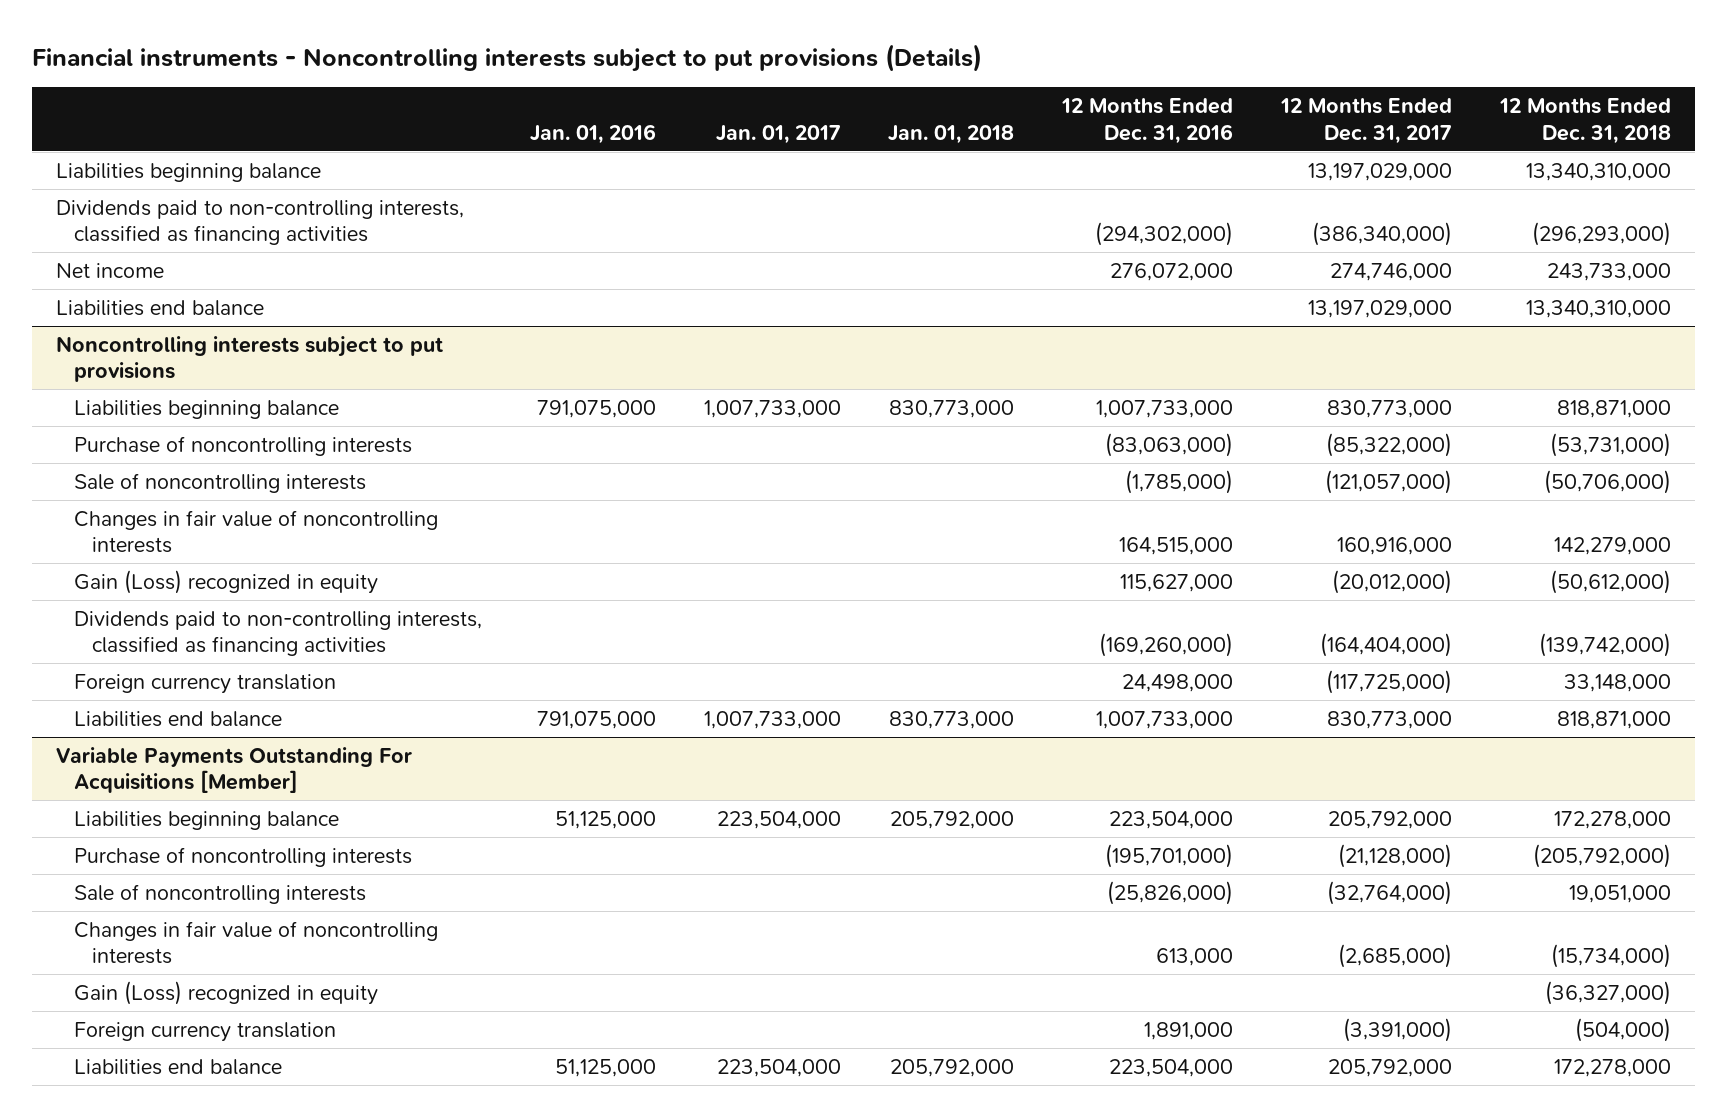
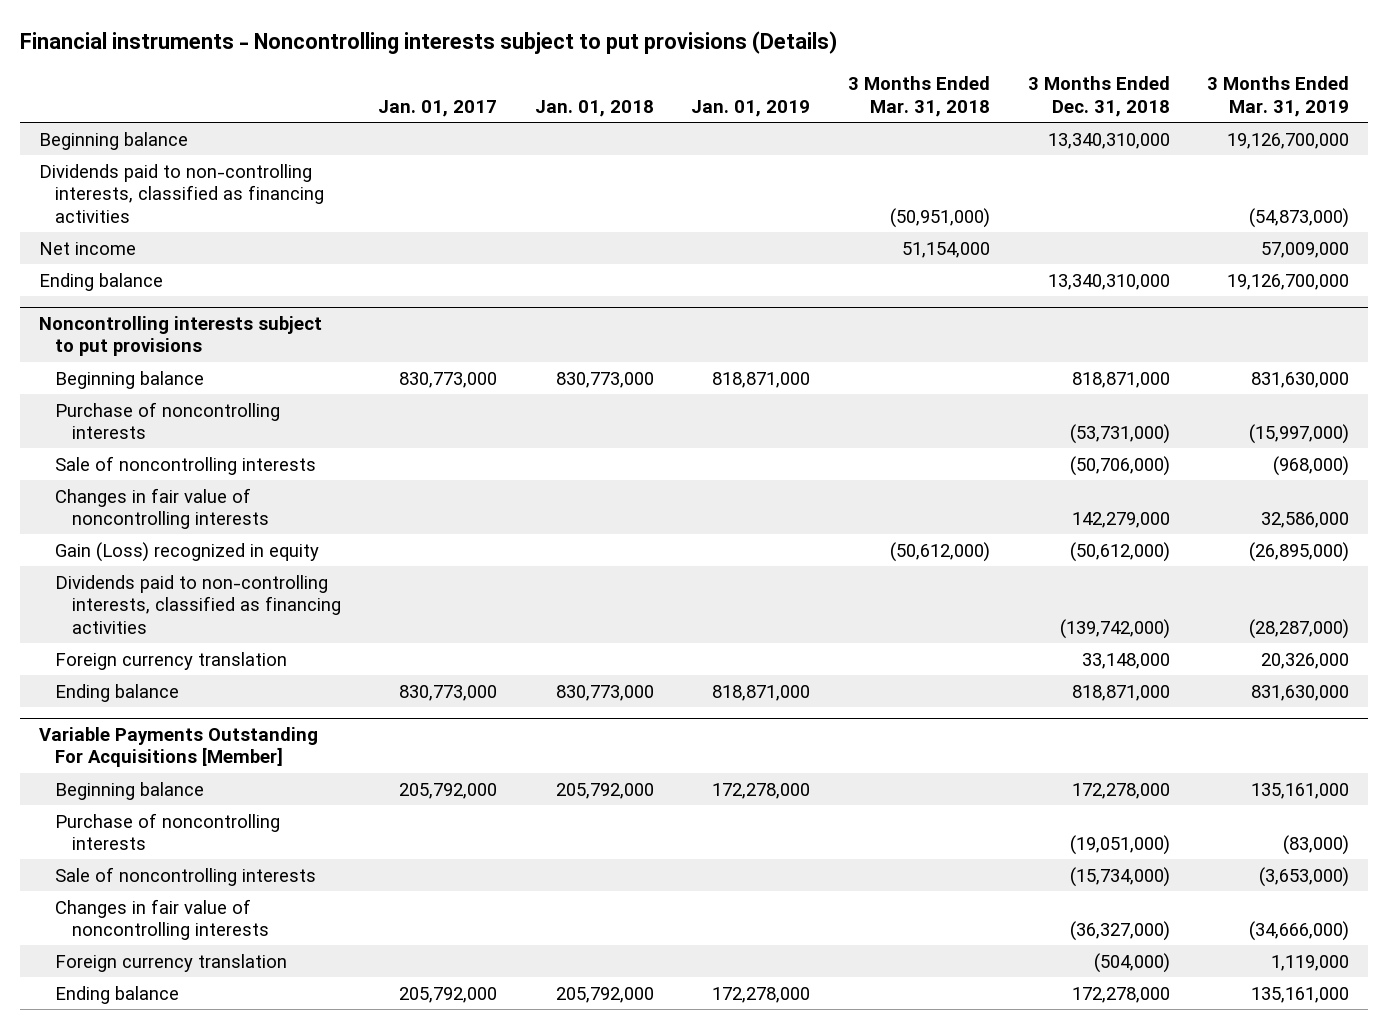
- | Jan. 01, 2016 | Jan. 01, 2017 | Jan. 01, 2018 | 12 Months Ended Dec. 31, 2016 | 12 Months Ended Dec. 31, 2017 | 12 Months Ended Dec. 31, 2018
+ | Jan. 01, 2017 | Jan. 01, 2018 | Jan. 01, 2019 | 3 Months Ended Mar. 31, 2018 | 3 Months Ended Dec. 31, 2018 | 3 Months Ended Mar. 31, 2019
- Liabilities beginning balance | | | | | 13,197,029,000 | 13,340,310,000
+ Beginning balance | | | | | 13,340,310,000 | 19,126,700,000
- Liabilities end balance | | | | | 13,197,029,000 | 13,340,310,000
+ Ending balance | | | | | 13,340,310,000 | 19,126,700,000
@ Noncontrolling interests subject to put provisions
- Liabilities beginning balance | 791,075,000 | 1,007,733,000 | 830,773,000 | 1,007,733,000 | 830,773,000 | 818,871,000
+ Beginning balance | 830,773,000 | 830,773,000 | 818,871,000 | | 818,871,000 | 831,630,000
- Liabilities end balance | 791,075,000 | 1,007,733,000 | 830,773,000 | 1,007,733,000 | 830,773,000 | 818,871,000
+ Ending balance | 830,773,000 | 830,773,000 | 818,871,000 | | 818,871,000 | 831,630,000
@ Variable Payments Outstanding For Acquisitions [Member]
- Liabilities beginning balance | 51,125,000 | 223,504,000 | 205,792,000 | 223,504,000 | 205,792,000 | 172,278,000
+ Beginning balance | 205,792,000 | 205,792,000 | 172,278,000 | | 172,278,000 | 135,161,000
- Gain (Loss) recognized in equity | | | | | | (36,327,000)
- Liabilities end balance | 51,125,000 | 223,504,000 | 205,792,000 | 223,504,000 | 205,792,000 | 172,278,000
+ Ending balance | 205,792,000 | 205,792,000 | 172,278,000 | | 172,278,000 | 135,161,000

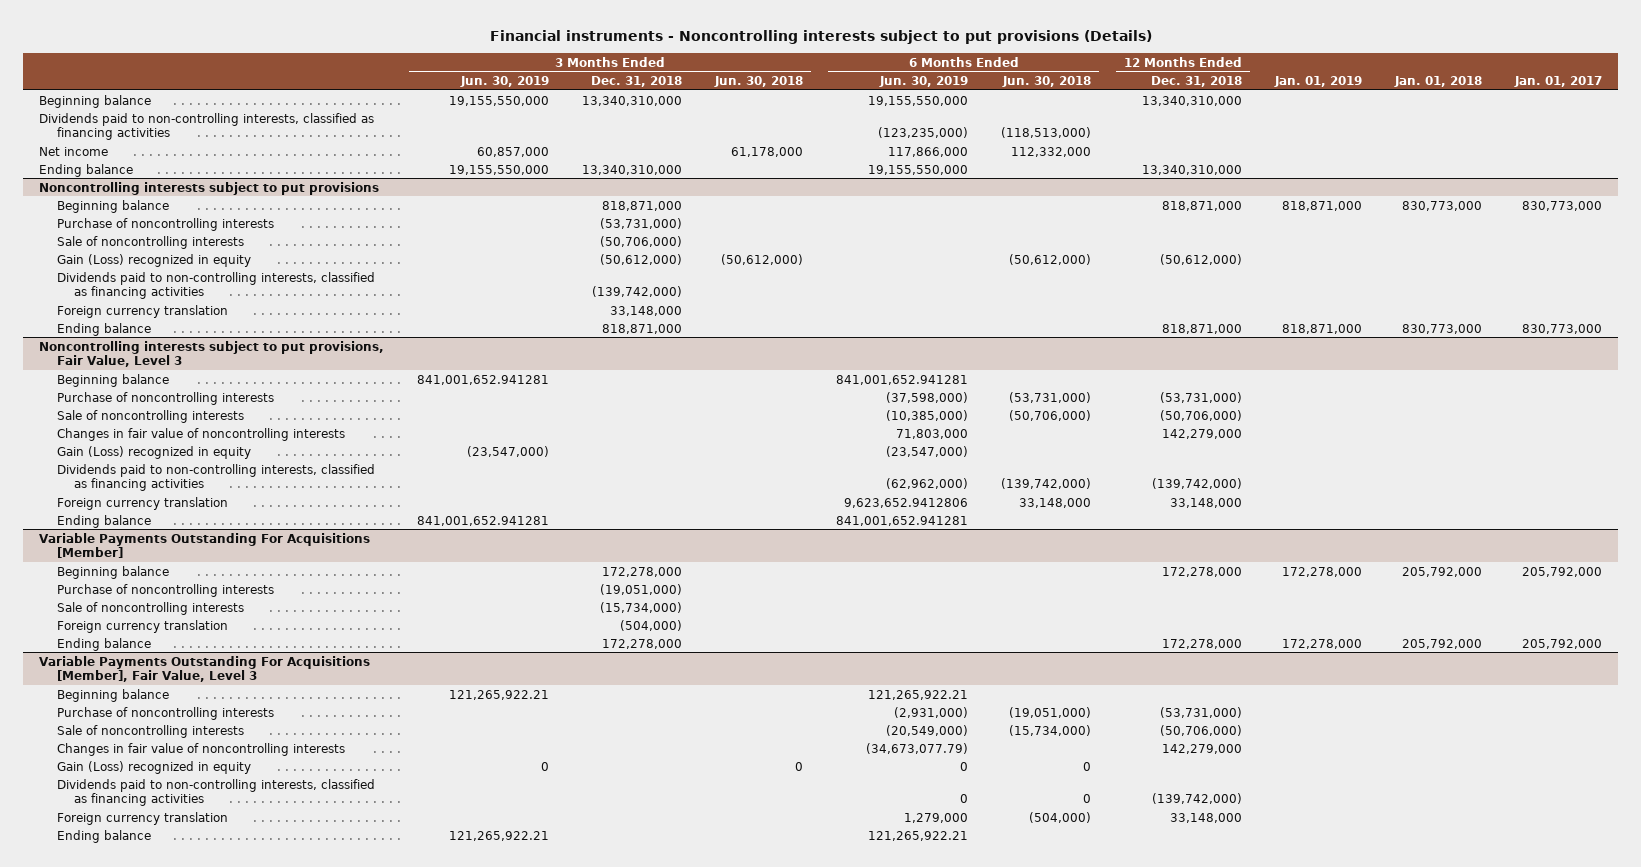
- | Jan. 01, 2017 | Jan. 01, 2018 | Jan. 01, 2019 | 3 Months Ended Mar. 31, 2018 | 3 Months Ended Dec. 31, 2018 | 3 Months Ended Mar. 31, 2019
+ | 3 Months Ended Jun. 30, 2019 | 3 Months Ended Dec. 31, 2018 | 3 Months Ended Jun. 30, 2018 | 6 Months Ended Jun. 30, 2019 | 6 Months Ended Jun. 30, 2018 | 12 Months Ended Dec. 31, 2018 | Jan. 01, 2019 | Jan. 01, 2018 | Jan. 01, 2017
@ Noncontrolling interests subject to put provisions
- Changes in fair value of noncontrolling interests | | | | | 142,279,000 | 32,586,000
+ Noncontrolling interests subject to put provisions, Fair Value, Level 3
+ Beginning balance | 841,001,652.941281 | | | 841,001,652.941281 | | | | |
+ Purchase of noncontrolling interests | | | | (37,598,000) | (53,731,000) | (53,731,000) | | |
+ Sale of noncontrolling interests | | | | (10,385,000) | (50,706,000) | (50,706,000) | | |
+ Changes in fair value of noncontrolling interests | | | | 71,803,000 | | 142,279,000 | | |
+ Gain (Loss) recognized in equity | (23,547,000) | | | (23,547,000) | | | | |
+ Dividends paid to non-controlling interests, classified as financing activities | | | | (62,962,000) | (139,742,000) | (139,742,000) | | |
+ Foreign currency translation | | | | 9,623,652.9412806 | 33,148,000 | 33,148,000 | | |
+ Ending balance | 841,001,652.941281 | | | 841,001,652.941281 | | | | |
@ Variable Payments Outstanding For Acquisitions [Member]
- Changes in fair value of noncontrolling interests | | | | | (36,327,000) | (34,666,000)
+ Variable Payments Outstanding For Acquisitions [Member], Fair Value, Level 3
+ Beginning balance | 121,265,922.21 | | | 121,265,922.21 | | | | |
+ Purchase of noncontrolling interests | | | | (2,931,000) | (19,051,000) | (53,731,000) | | |
+ Sale of noncontrolling interests | | | | (20,549,000) | (15,734,000) | (50,706,000) | | |
+ Changes in fair value of noncontrolling interests | | | | (34,673,077.79) | | 142,279,000 | | |
+ Gain (Loss) recognized in equity | 0 | | 0 | 0 | 0 | | | |
+ Dividends paid to non-controlling interests, classified as financing activities | | | | 0 | 0 | (139,742,000) | | |
+ Foreign currency translation | | | | 1,279,000 | (504,000) | 33,148,000 | | |
+ Ending balance | 121,265,922.21 | | | 121,265,922.21 | | | | |

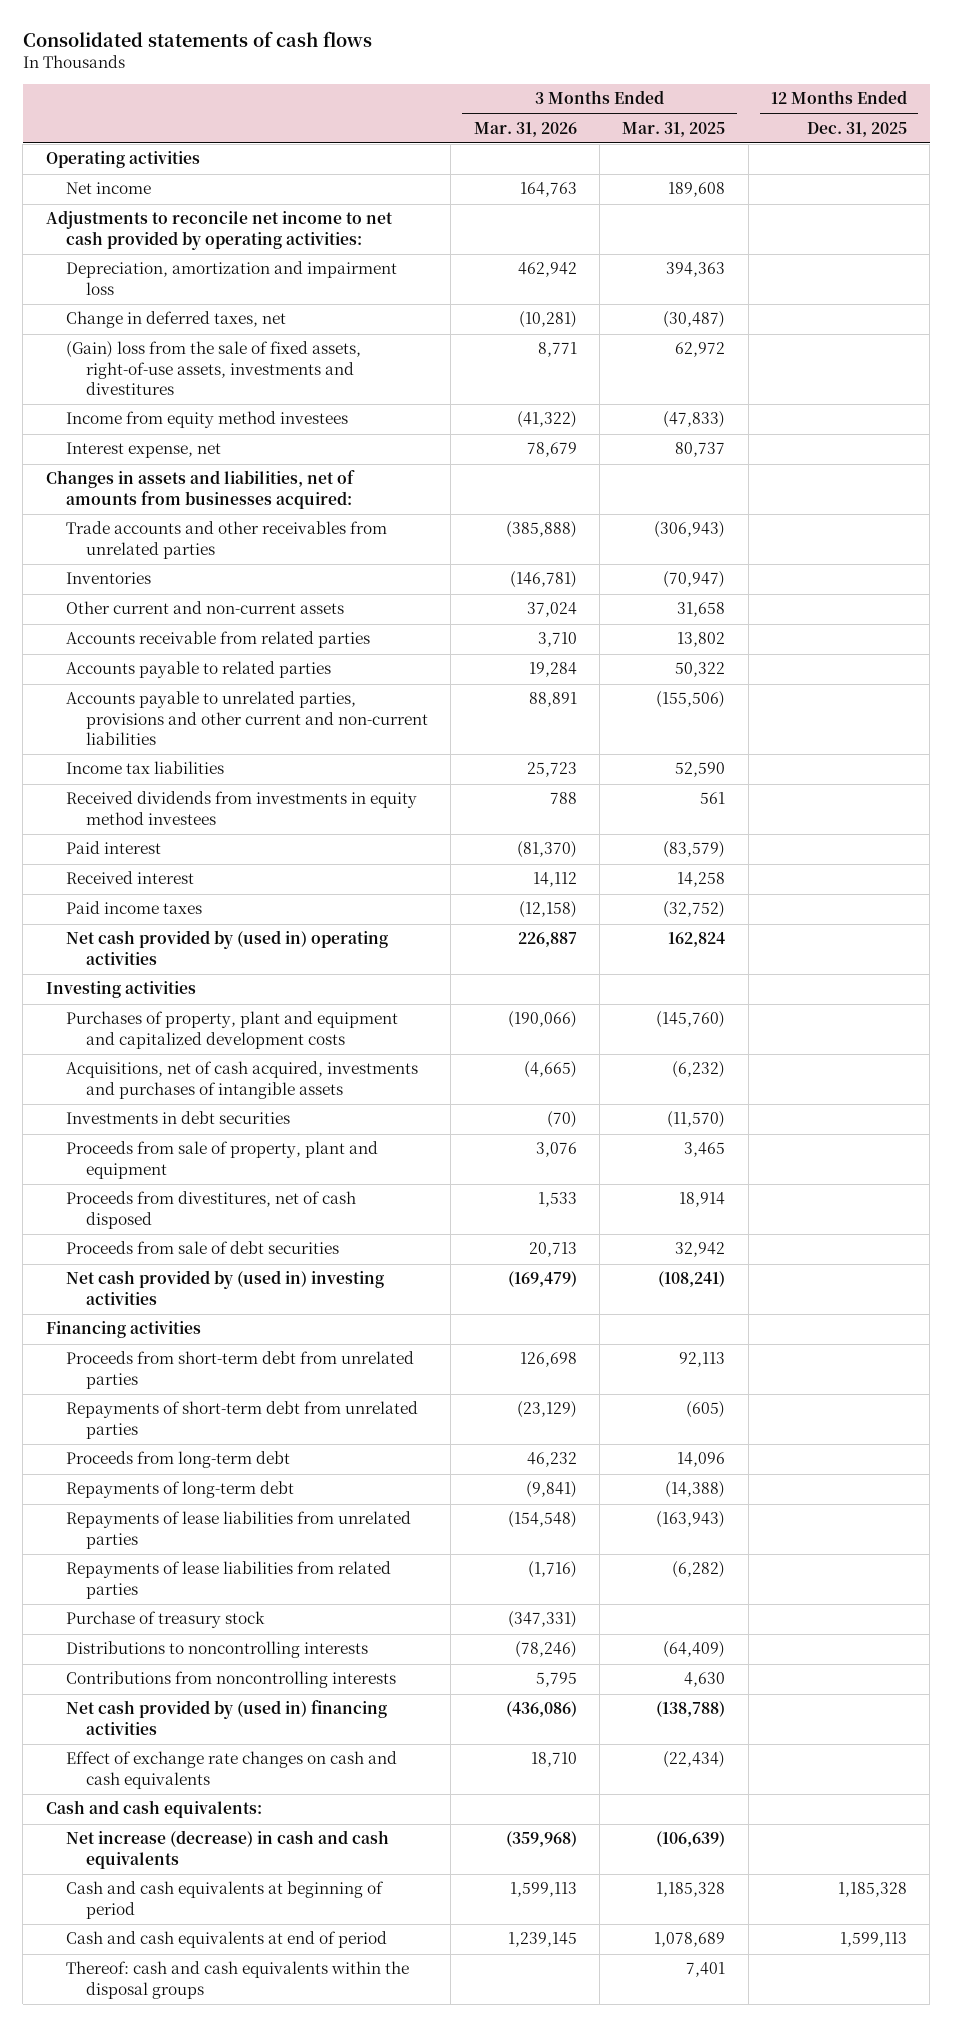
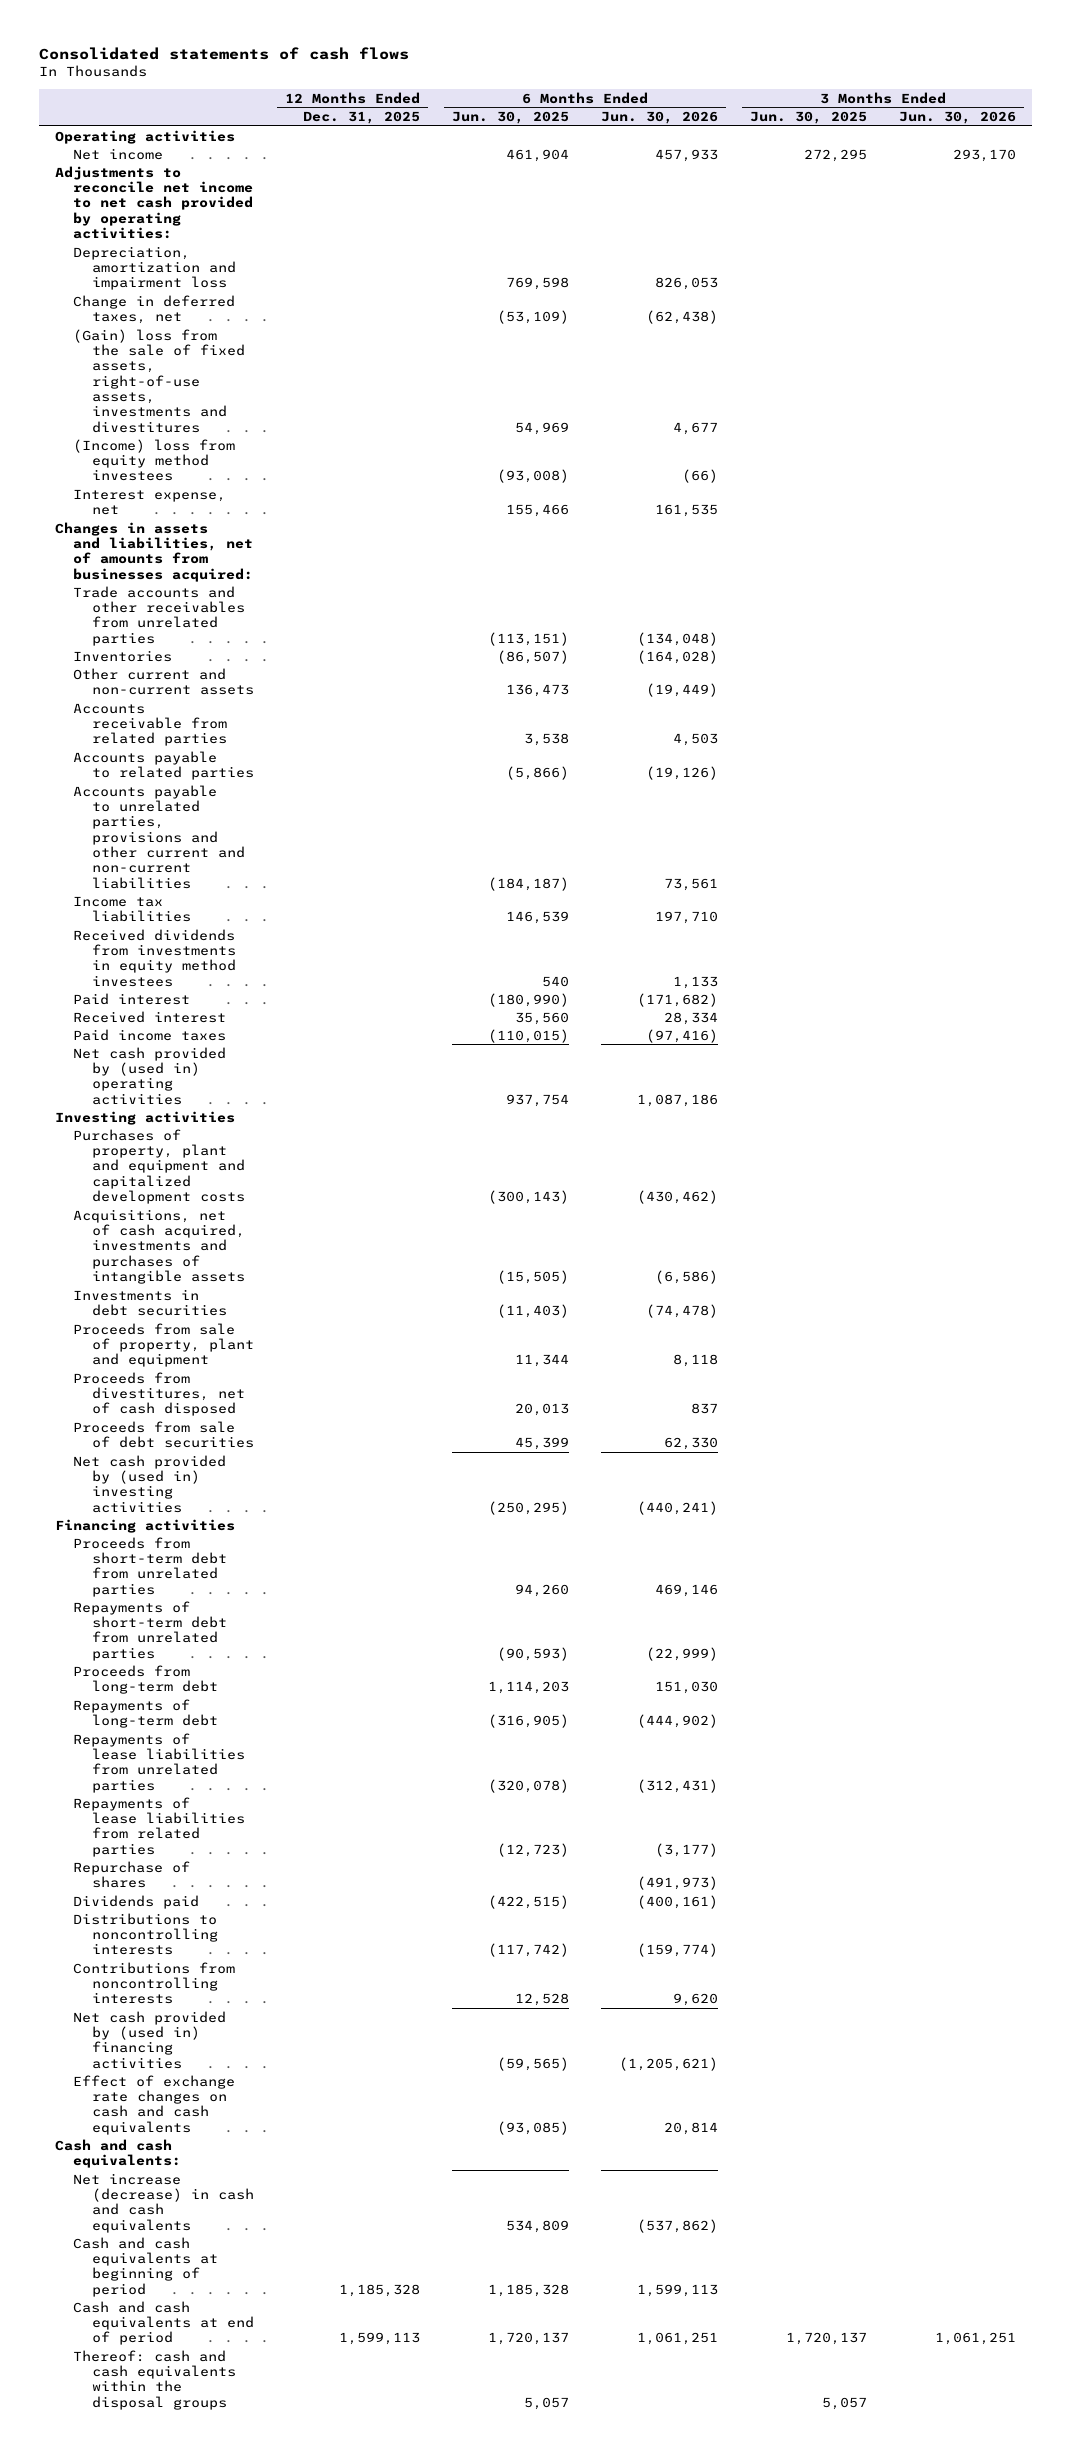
- | 3 Months Ended Mar. 31, 2026 | 3 Months Ended Mar. 31, 2025 | 12 Months Ended Dec. 31, 2025
+ | 12 Months Ended Dec. 31, 2025 | 6 Months Ended Jun. 30, 2025 | 6 Months Ended Jun. 30, 2026 | 3 Months Ended Jun. 30, 2025 | 3 Months Ended Jun. 30, 2026
- Income from equity method investees | (41,322) | (47,833) |
+ (Income) loss from equity method investees | | (93,008) | (66) | |
- Purchase of treasury stock | (347,331) | |
+ Repurchase of shares | | | (491,973) | |
+ Dividends paid | | (422,515) | (400,161) | |

